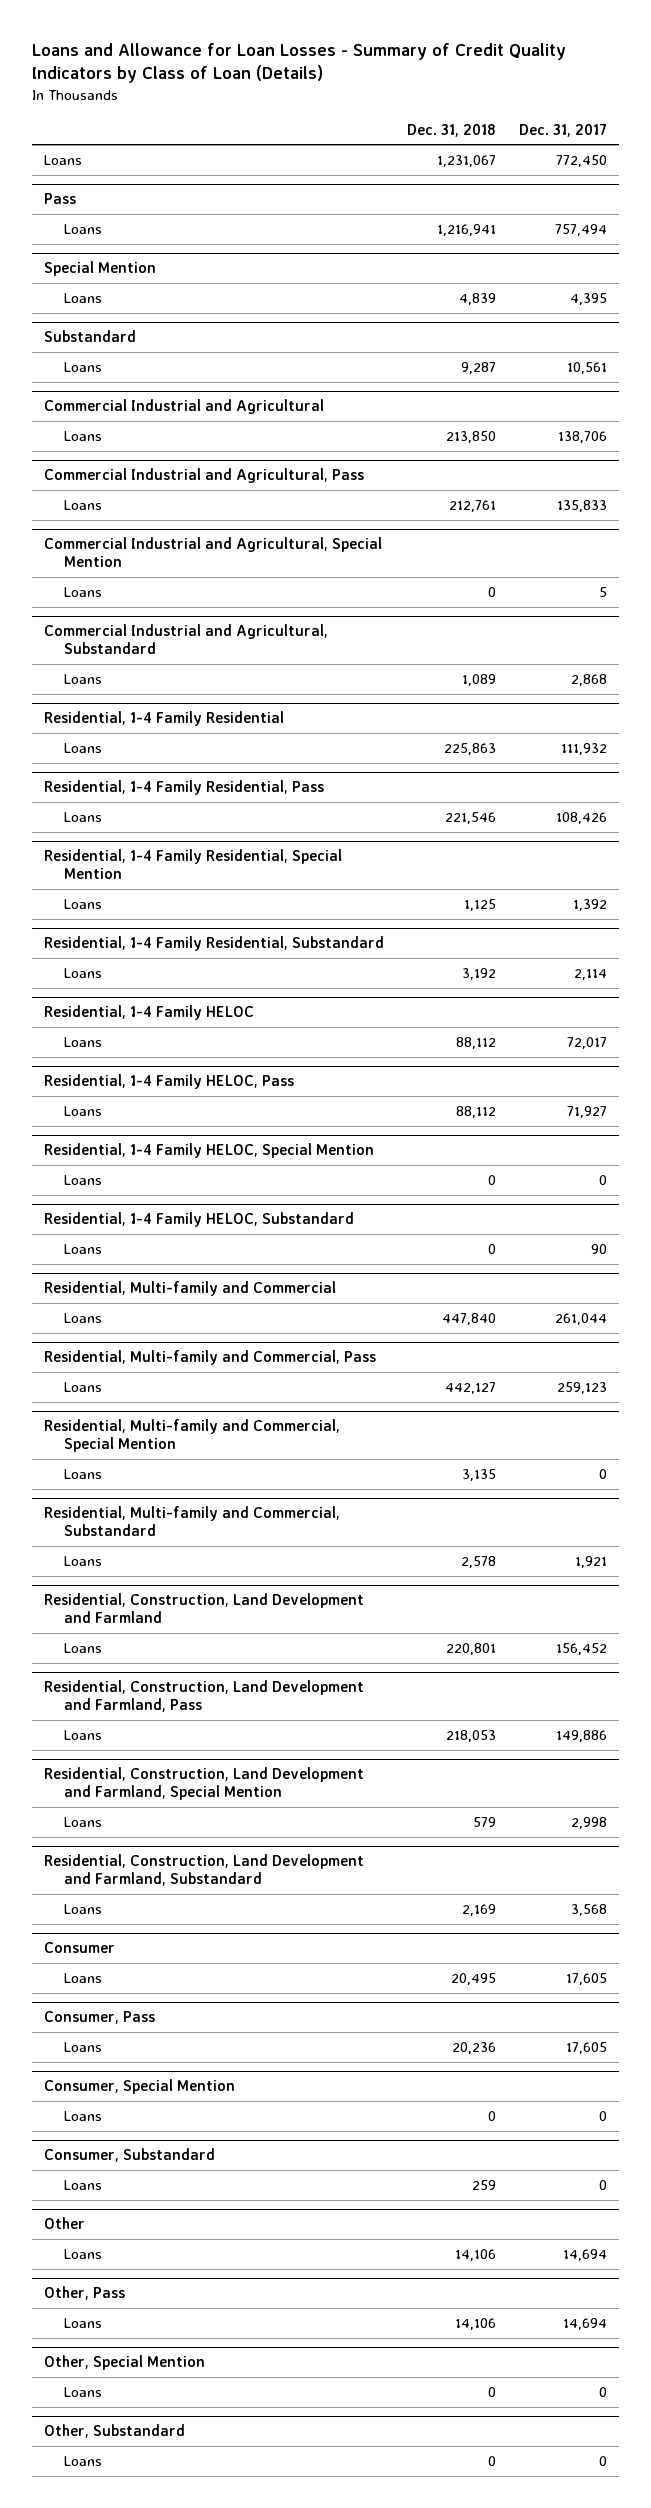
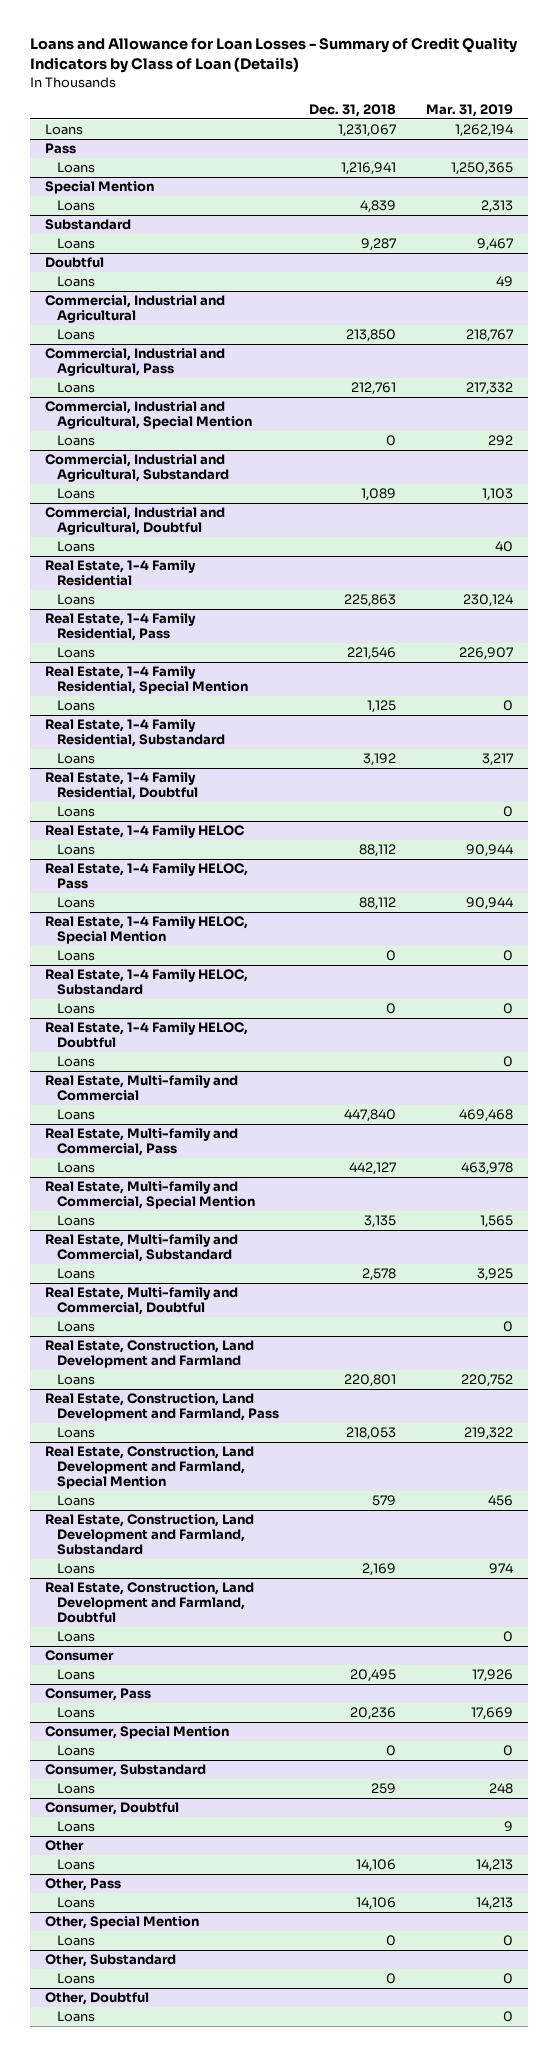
- | Dec. 31, 2018 | Dec. 31, 2017
+ | Dec. 31, 2018 | Mar. 31, 2019
- Commercial Industrial and Agricultural
+ Doubtful
+ Loans | | 49
+ Commercial, Industrial and Agricultural
- Commercial Industrial and Agricultural, Pass
+ Commercial, Industrial and Agricultural, Pass
- Commercial Industrial and Agricultural, Special Mention
+ Commercial, Industrial and Agricultural, Special Mention
- Commercial Industrial and Agricultural, Substandard
+ Commercial, Industrial and Agricultural, Substandard
- Residential, 1-4 Family Residential
+ Commercial, Industrial and Agricultural, Doubtful
+ Loans | | 40
+ Real Estate, 1-4 Family Residential
- Residential, 1-4 Family Residential, Pass
+ Real Estate, 1-4 Family Residential, Pass
- Residential, 1-4 Family Residential, Special Mention
+ Real Estate, 1-4 Family Residential, Special Mention
- Residential, 1-4 Family Residential, Substandard
+ Real Estate, 1-4 Family Residential, Substandard
- Residential, 1-4 Family HELOC
+ Real Estate, 1-4 Family Residential, Doubtful
+ Loans | | 0
+ Real Estate, 1-4 Family HELOC
- Residential, 1-4 Family HELOC, Pass
+ Real Estate, 1-4 Family HELOC, Pass
- Residential, 1-4 Family HELOC, Special Mention
+ Real Estate, 1-4 Family HELOC, Special Mention
- Residential, 1-4 Family HELOC, Substandard
+ Real Estate, 1-4 Family HELOC, Substandard
- Residential, Multi-family and Commercial
+ Real Estate, 1-4 Family HELOC, Doubtful
+ Loans | | 0
+ Real Estate, Multi-family and Commercial
- Residential, Multi-family and Commercial, Pass
+ Real Estate, Multi-family and Commercial, Pass
- Residential, Multi-family and Commercial, Special Mention
+ Real Estate, Multi-family and Commercial, Special Mention
- Residential, Multi-family and Commercial, Substandard
+ Real Estate, Multi-family and Commercial, Substandard
- Residential, Construction, Land Development and Farmland
+ Real Estate, Multi-family and Commercial, Doubtful
+ Loans | | 0
+ Real Estate, Construction, Land Development and Farmland
- Residential, Construction, Land Development and Farmland, Pass
+ Real Estate, Construction, Land Development and Farmland, Pass
- Residential, Construction, Land Development and Farmland, Special Mention
+ Real Estate, Construction, Land Development and Farmland, Special Mention
- Residential, Construction, Land Development and Farmland, Substandard
+ Real Estate, Construction, Land Development and Farmland, Substandard
+ Real Estate, Construction, Land Development and Farmland, Doubtful
+ Loans | | 0
+ Consumer, Doubtful
+ Loans | | 9
+ Other, Doubtful
+ Loans | | 0

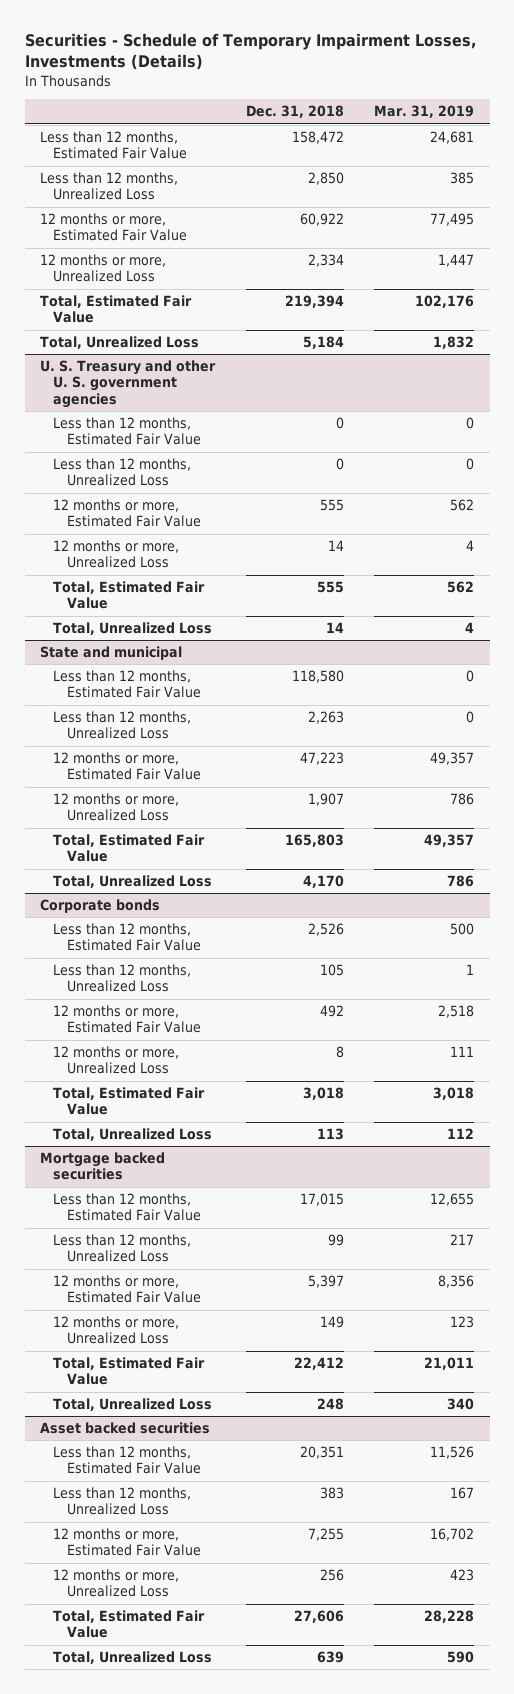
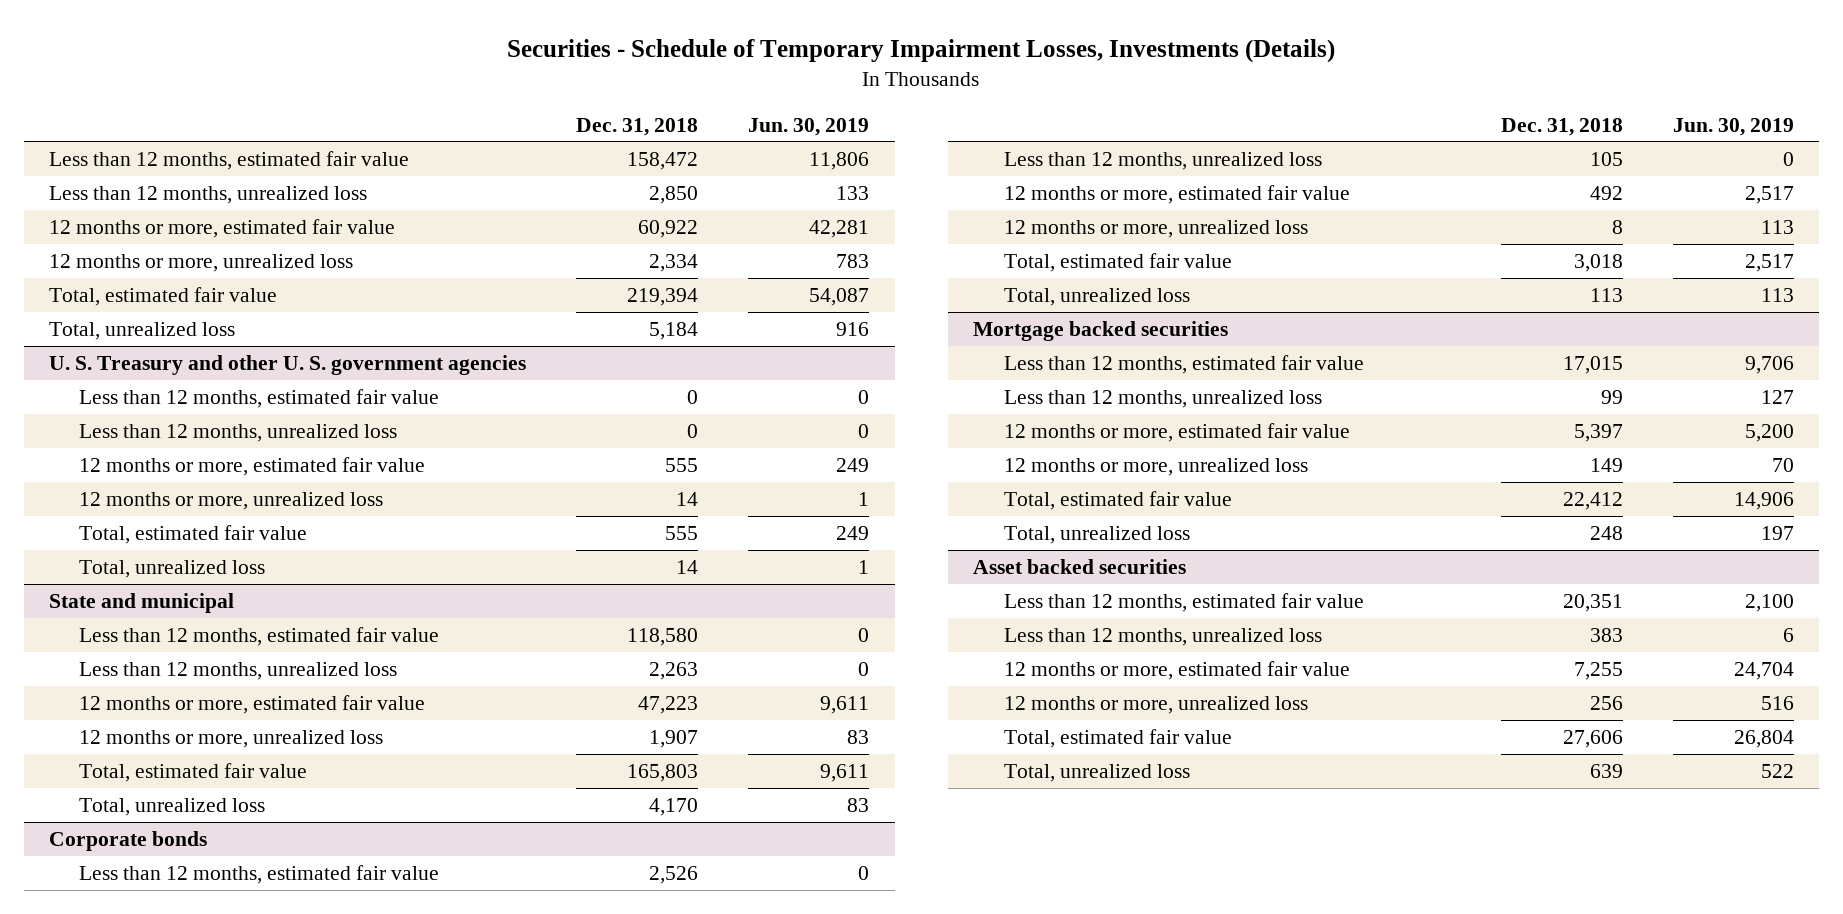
- | Dec. 31, 2018 | Mar. 31, 2019
+ | Dec. 31, 2018 | Jun. 30, 2019
- Less than 12 months, Estimated Fair Value | 158,472 | 24,681
- Less than 12 months, Unrealized Loss | 2,850 | 385
- 12 months or more, Estimated Fair Value | 60,922 | 77,495
- 12 months or more, Unrealized Loss | 2,334 | 1,447
- Total, Estimated Fair Value | 219,394 | 102,176
- Total, Unrealized Loss | 5,184 | 1,832
+ Less than 12 months, estimated fair value | 158,472 | 11,806
+ Less than 12 months, unrealized loss | 2,850 | 133
+ 12 months or more, estimated fair value | 60,922 | 42,281
+ 12 months or more, unrealized loss | 2,334 | 783
+ Total, estimated fair value | 219,394 | 54,087
+ Total, unrealized loss | 5,184 | 916
@ U. S. Treasury and other U. S. government agencies
- Less than 12 months, Estimated Fair Value | 0 | 0
- Less than 12 months, Unrealized Loss | 0 | 0
- 12 months or more, Estimated Fair Value | 555 | 562
- 12 months or more, Unrealized Loss | 14 | 4
- Total, Estimated Fair Value | 555 | 562
- Total, Unrealized Loss | 14 | 4
+ Less than 12 months, estimated fair value | 0 | 0
+ Less than 12 months, unrealized loss | 0 | 0
+ 12 months or more, estimated fair value | 555 | 249
+ 12 months or more, unrealized loss | 14 | 1
+ Total, estimated fair value | 555 | 249
+ Total, unrealized loss | 14 | 1
@ State and municipal
- Less than 12 months, Estimated Fair Value | 118,580 | 0
- Less than 12 months, Unrealized Loss | 2,263 | 0
- 12 months or more, Estimated Fair Value | 47,223 | 49,357
- 12 months or more, Unrealized Loss | 1,907 | 786
- Total, Estimated Fair Value | 165,803 | 49,357
- Total, Unrealized Loss | 4,170 | 786
+ Less than 12 months, estimated fair value | 118,580 | 0
+ Less than 12 months, unrealized loss | 2,263 | 0
+ 12 months or more, estimated fair value | 47,223 | 9,611
+ 12 months or more, unrealized loss | 1,907 | 83
+ Total, estimated fair value | 165,803 | 9,611
+ Total, unrealized loss | 4,170 | 83
@ Corporate bonds
- Less than 12 months, Estimated Fair Value | 2,526 | 500
- Less than 12 months, Unrealized Loss | 105 | 1
- 12 months or more, Estimated Fair Value | 492 | 2,518
- 12 months or more, Unrealized Loss | 8 | 111
- Total, Estimated Fair Value | 3,018 | 3,018
- Total, Unrealized Loss | 113 | 112
+ Less than 12 months, estimated fair value | 2,526 | 0
+ Less than 12 months, unrealized loss | 105 | 0
+ 12 months or more, estimated fair value | 492 | 2,517
+ 12 months or more, unrealized loss | 8 | 113
+ Total, estimated fair value | 3,018 | 2,517
+ Total, unrealized loss | 113 | 113
@ Mortgage backed securities
- Less than 12 months, Estimated Fair Value | 17,015 | 12,655
- Less than 12 months, Unrealized Loss | 99 | 217
- 12 months or more, Estimated Fair Value | 5,397 | 8,356
- 12 months or more, Unrealized Loss | 149 | 123
- Total, Estimated Fair Value | 22,412 | 21,011
- Total, Unrealized Loss | 248 | 340
+ Less than 12 months, estimated fair value | 17,015 | 9,706
+ Less than 12 months, unrealized loss | 99 | 127
+ 12 months or more, estimated fair value | 5,397 | 5,200
+ 12 months or more, unrealized loss | 149 | 70
+ Total, estimated fair value | 22,412 | 14,906
+ Total, unrealized loss | 248 | 197
@ Asset backed securities
- Less than 12 months, Estimated Fair Value | 20,351 | 11,526
- Less than 12 months, Unrealized Loss | 383 | 167
- 12 months or more, Estimated Fair Value | 7,255 | 16,702
- 12 months or more, Unrealized Loss | 256 | 423
- Total, Estimated Fair Value | 27,606 | 28,228
- Total, Unrealized Loss | 639 | 590
+ Less than 12 months, estimated fair value | 20,351 | 2,100
+ Less than 12 months, unrealized loss | 383 | 6
+ 12 months or more, estimated fair value | 7,255 | 24,704
+ 12 months or more, unrealized loss | 256 | 516
+ Total, estimated fair value | 27,606 | 26,804
+ Total, unrealized loss | 639 | 522

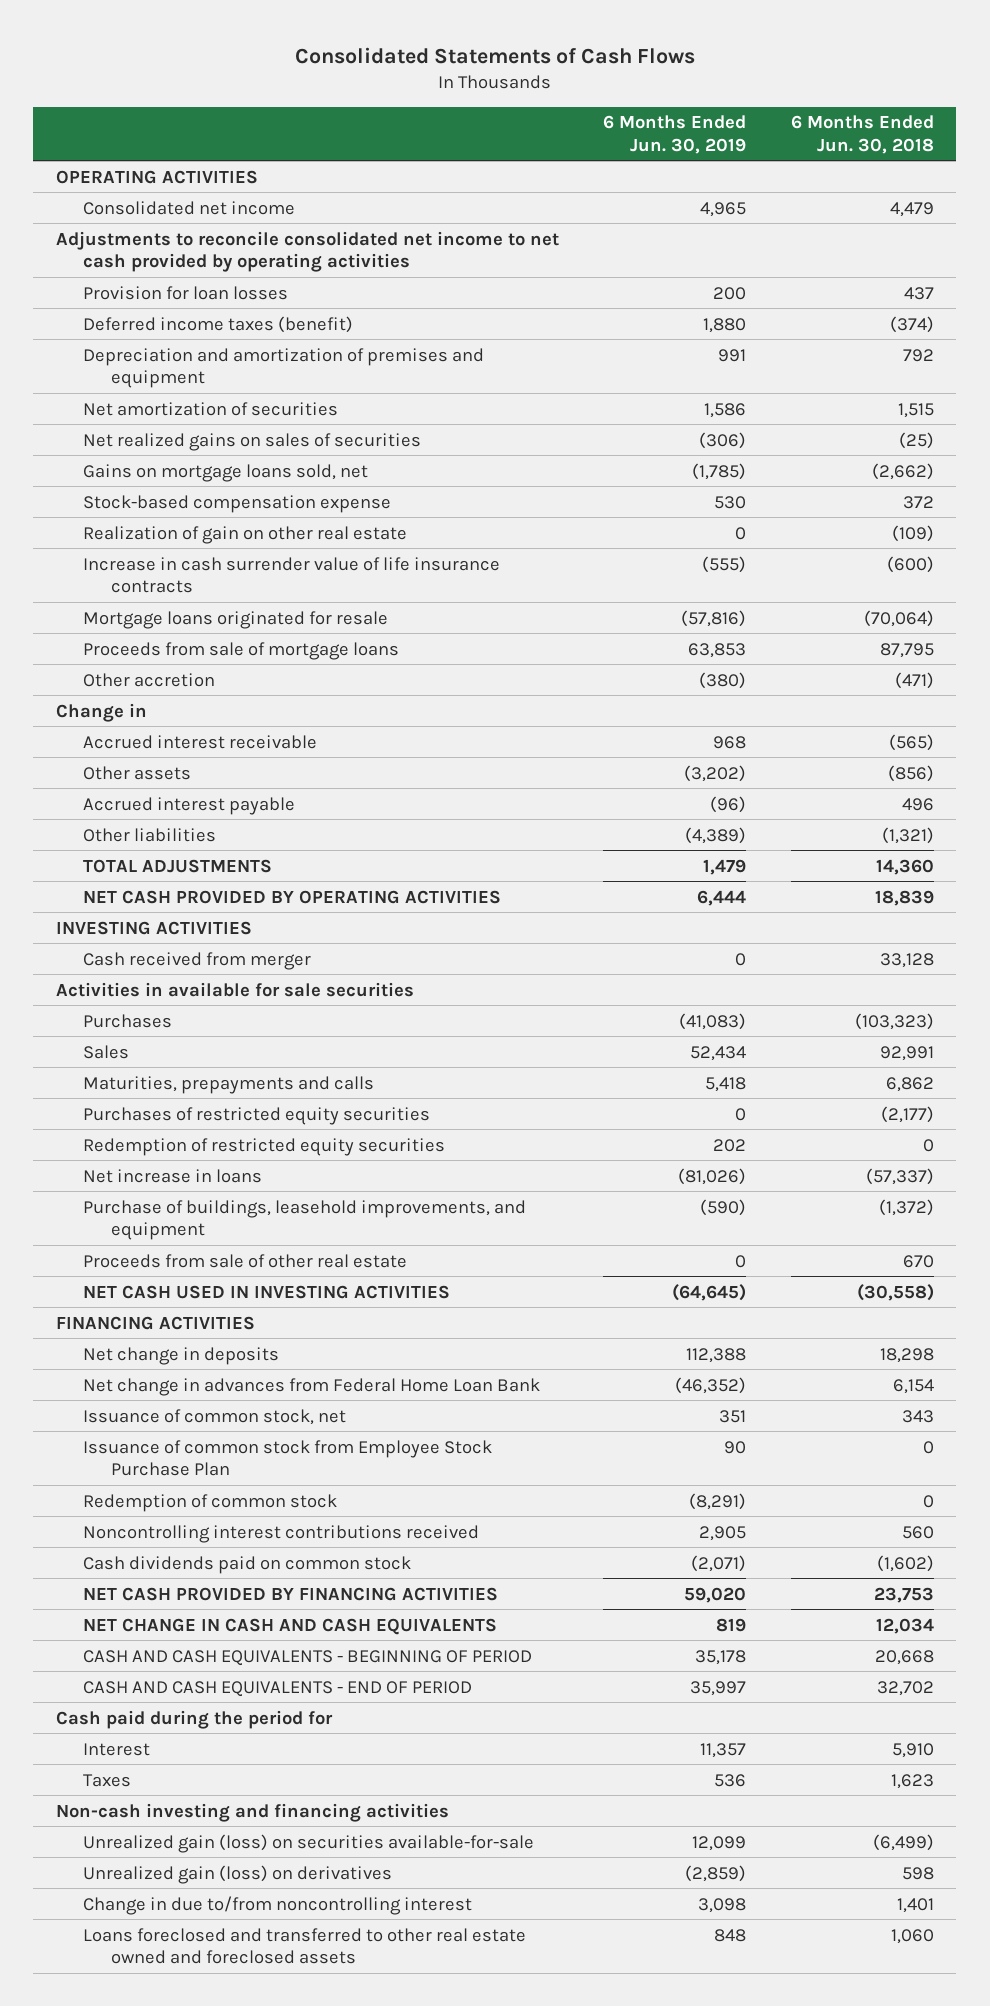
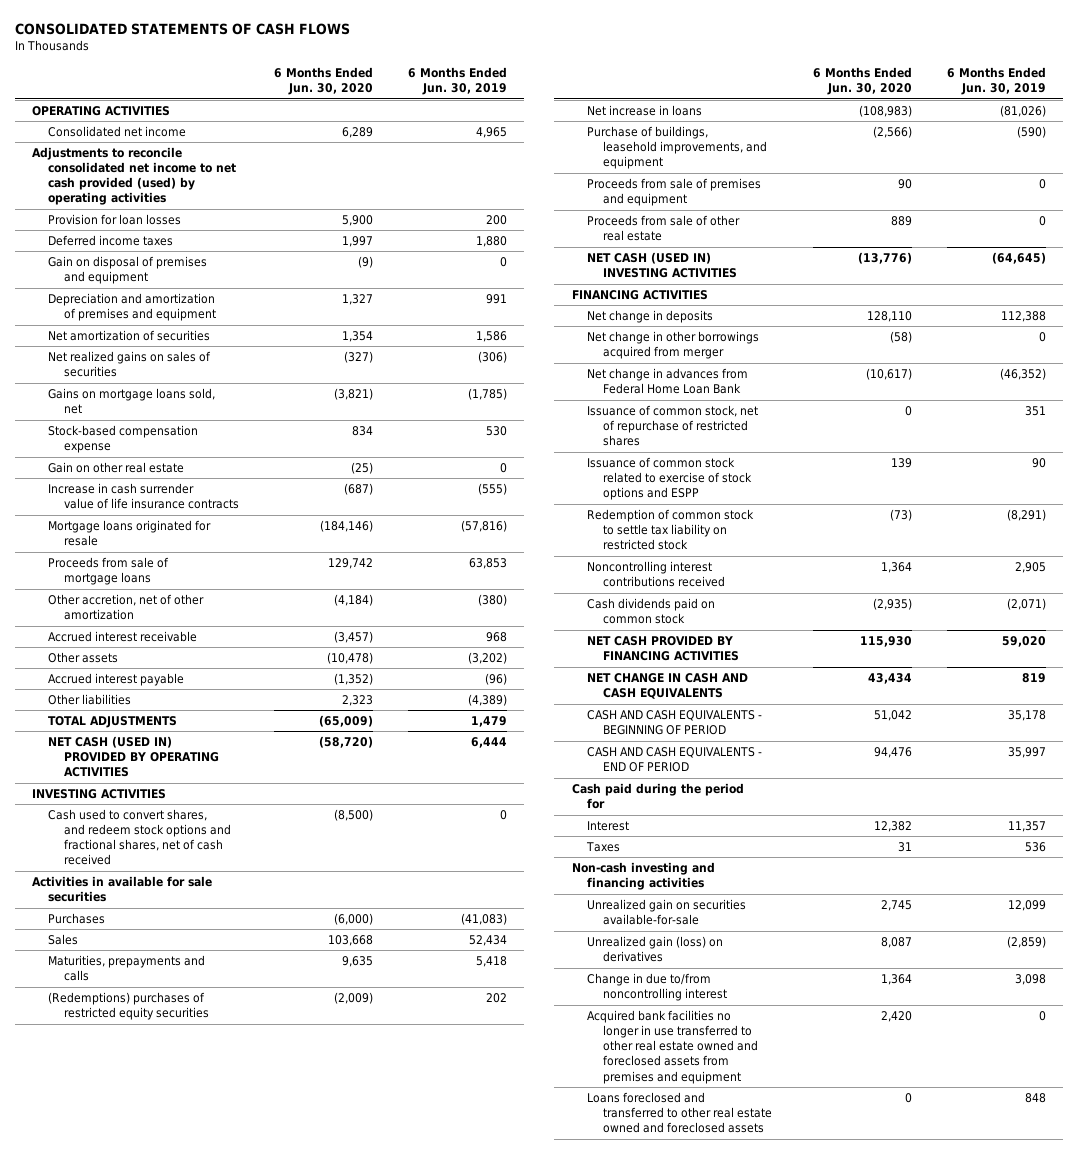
- Consolidated Statements of Cash Flows
+ CONSOLIDATED STATEMENTS OF CASH FLOWS
- | 6 Months Ended Jun. 30, 2019 | 6 Months Ended Jun. 30, 2018
+ | 6 Months Ended Jun. 30, 2020 | 6 Months Ended Jun. 30, 2019
- Adjustments to reconcile consolidated net income to net cash provided by operating activities
+ Adjustments to reconcile consolidated net income to net cash provided (used) by operating activities
- Deferred income taxes (benefit) | 1,880 | (374)
+ Deferred income taxes | 1,997 | 1,880
+ Gain on disposal of premises and equipment | (9) | 0
- Realization of gain on other real estate | 0 | (109)
+ Gain on other real estate | (25) | 0
- Other accretion | (380) | (471)
- Change in
+ Other accretion, net of other amortization | (4,184) | (380)
- NET CASH PROVIDED BY OPERATING ACTIVITIES | 6,444 | 18,839
+ NET CASH (USED IN) PROVIDED BY OPERATING ACTIVITIES | (58,720) | 6,444
- Cash received from merger | 0 | 33,128
+ Cash used to convert shares, and redeem stock options and fractional shares, net of cash received | (8,500) | 0
- Purchases of restricted equity securities | 0 | (2,177)
- Redemption of restricted equity securities | 202 | 0
+ (Redemptions) purchases of restricted equity securities | (2,009) | 202
+ Proceeds from sale of premises and equipment | 90 | 0
- NET CASH USED IN INVESTING ACTIVITIES | (64,645) | (30,558)
+ NET CASH (USED IN) INVESTING ACTIVITIES | (13,776) | (64,645)
+ Net change in other borrowings acquired from merger | (58) | 0
- Issuance of common stock, net | 351 | 343
- Issuance of common stock from Employee Stock Purchase Plan | 90 | 0
- Redemption of common stock | (8,291) | 0
+ Issuance of common stock, net of repurchase of restricted shares | 0 | 351
+ Issuance of common stock related to exercise of stock options and ESPP | 139 | 90
+ Redemption of common stock to settle tax liability on restricted stock | (73) | (8,291)
- Unrealized gain (loss) on securities available-for-sale | 12,099 | (6,499)
+ Unrealized gain on securities available-for-sale | 2,745 | 12,099
+ Acquired bank facilities no longer in use transferred to other real estate owned and foreclosed assets from premises and equipment | 2,420 | 0

